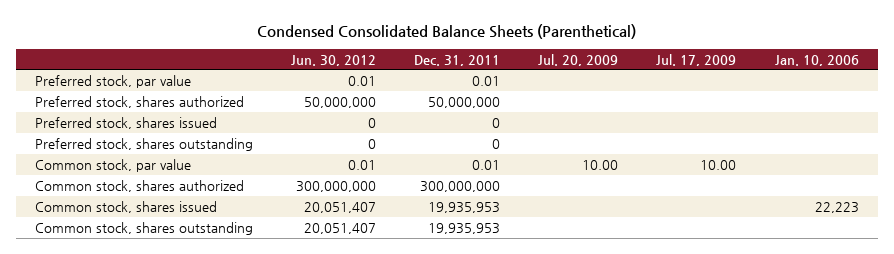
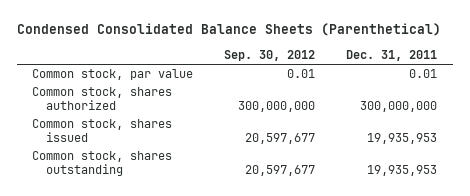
- | Jun. 30, 2012 | Dec. 31, 2011 | Jul. 20, 2009 | Jul. 17, 2009 | Jan. 10, 2006
+ | Sep. 30, 2012 | Dec. 31, 2011
- Preferred stock, par value | 0.01 | 0.01 | | |
- Preferred stock, shares authorized | 50,000,000 | 50,000,000 | | |
- Preferred stock, shares issued | 0 | 0 | | |
- Preferred stock, shares outstanding | 0 | 0 | | |

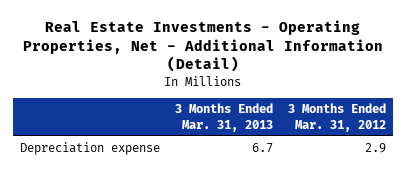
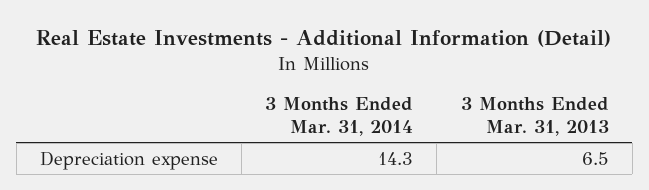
- Real Estate Investments - Operating Properties, Net - Additional Information (Detail)
+ Real Estate Investments - Additional Information (Detail)
- | 3 Months Ended Mar. 31, 2013 | 3 Months Ended Mar. 31, 2012
+ | 3 Months Ended Mar. 31, 2014 | 3 Months Ended Mar. 31, 2013
- Depreciation expense | 6.7 | 2.9
+ Depreciation expense | 14.3 | 6.5

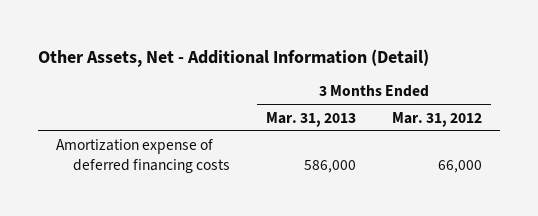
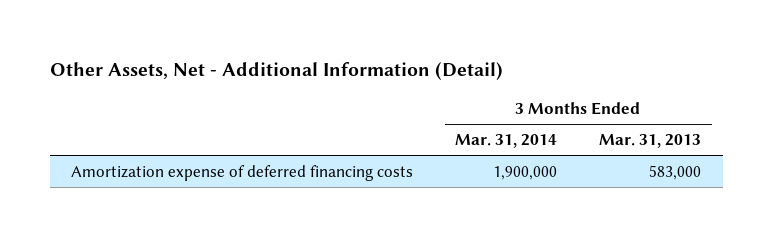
- | 3 Months Ended Mar. 31, 2013 | 3 Months Ended Mar. 31, 2012
+ | 3 Months Ended Mar. 31, 2014 | 3 Months Ended Mar. 31, 2013
- Amortization expense of deferred financing costs | 586,000 | 66,000
+ Amortization expense of deferred financing costs | 1,900,000 | 583,000

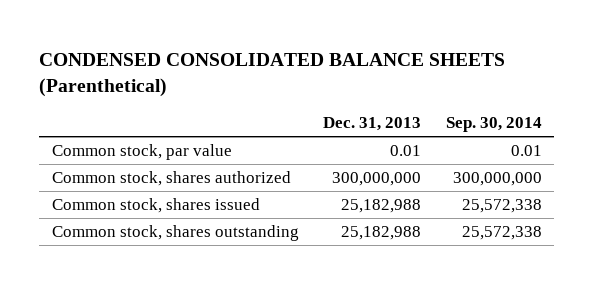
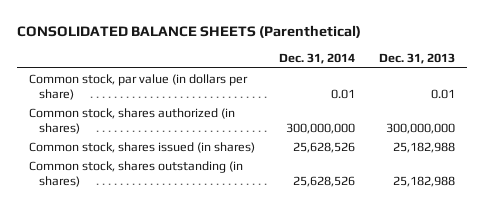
- CONDENSED CONSOLIDATED BALANCE SHEETS (Parenthetical)
+ CONSOLIDATED BALANCE SHEETS (Parenthetical)
- | Dec. 31, 2013 | Sep. 30, 2014
+ | Dec. 31, 2014 | Dec. 31, 2013
- Common stock, par value | 0.01 | 0.01
- Common stock, shares authorized | 300,000,000 | 300,000,000
- Common stock, shares issued | 25,182,988 | 25,572,338
- Common stock, shares outstanding | 25,182,988 | 25,572,338
+ Common stock, par value (in dollars per share) | 0.01 | 0.01
+ Common stock, shares authorized (in shares) | 300,000,000 | 300,000,000
+ Common stock, shares issued (in shares) | 25,628,526 | 25,182,988
+ Common stock, shares outstanding (in shares) | 25,628,526 | 25,182,988

